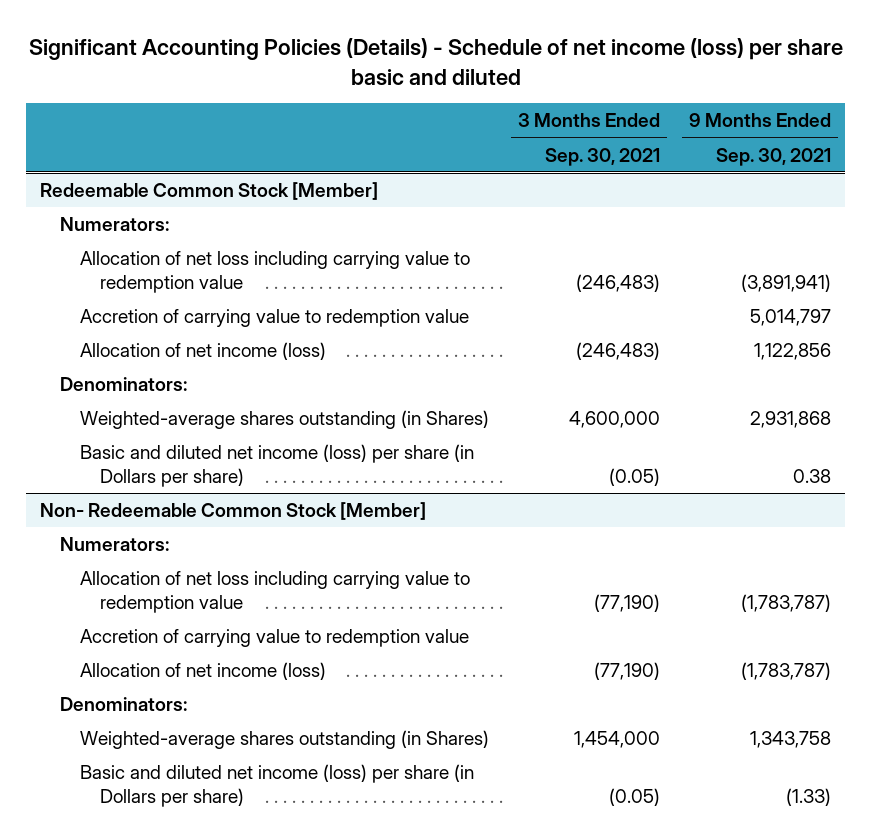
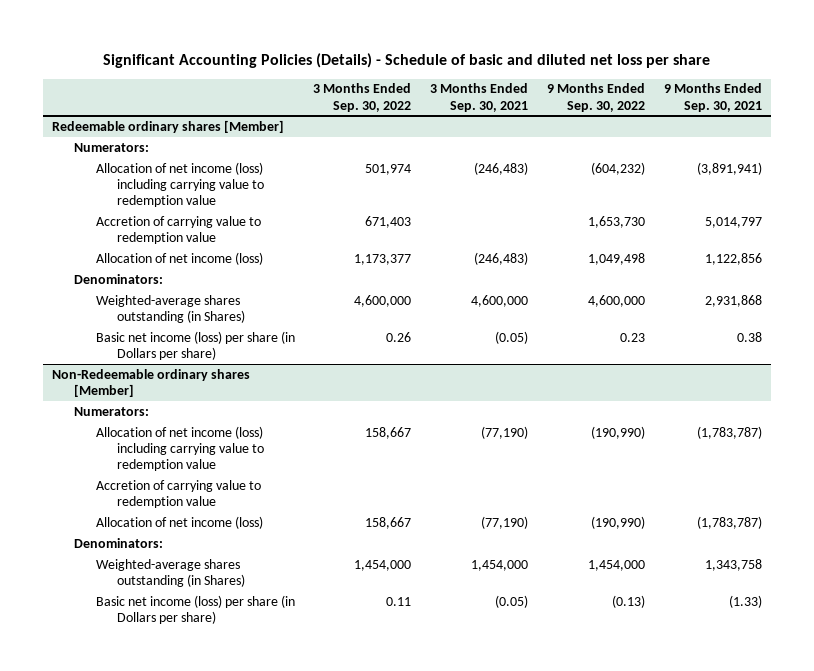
- Significant Accounting Policies (Details) - Schedule of net income (loss) per share basic and diluted
+ Significant Accounting Policies (Details) - Schedule of basic and diluted net loss per share
- | 3 Months Ended Sep. 30, 2021 | 9 Months Ended Sep. 30, 2021
+ | 3 Months Ended Sep. 30, 2022 | 3 Months Ended Sep. 30, 2021 | 9 Months Ended Sep. 30, 2022 | 9 Months Ended Sep. 30, 2021
- Redeemable Common Stock [Member]
+ Redeemable ordinary shares [Member]
- Allocation of net loss including carrying value to redemption value | (246,483) | (3,891,941)
+ Allocation of net income (loss) including carrying value to redemption value | 501,974 | (246,483) | (604,232) | (3,891,941)
- Basic and diluted net income (loss) per share (in Dollars per share) | (0.05) | 0.38
- Non- Redeemable Common Stock [Member]
+ Basic net income (loss) per share (in Dollars per share) | 0.26 | (0.05) | 0.23 | 0.38
+ Non-Redeemable ordinary shares [Member]
- Allocation of net loss including carrying value to redemption value | (77,190) | (1,783,787)
+ Allocation of net income (loss) including carrying value to redemption value | 158,667 | (77,190) | (190,990) | (1,783,787)
- Basic and diluted net income (loss) per share (in Dollars per share) | (0.05) | (1.33)
+ Basic net income (loss) per share (in Dollars per share) | 0.11 | (0.05) | (0.13) | (1.33)

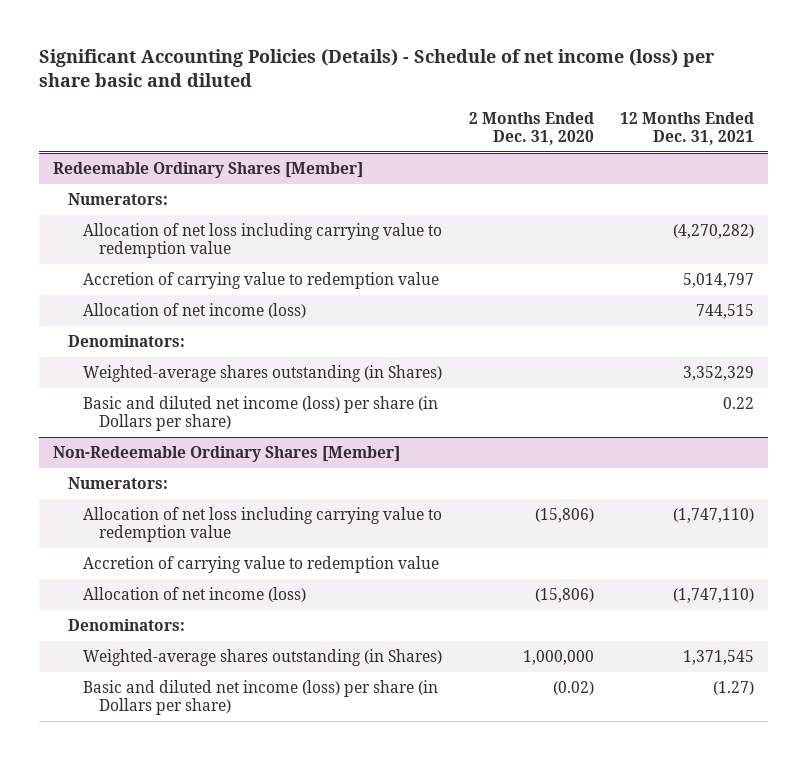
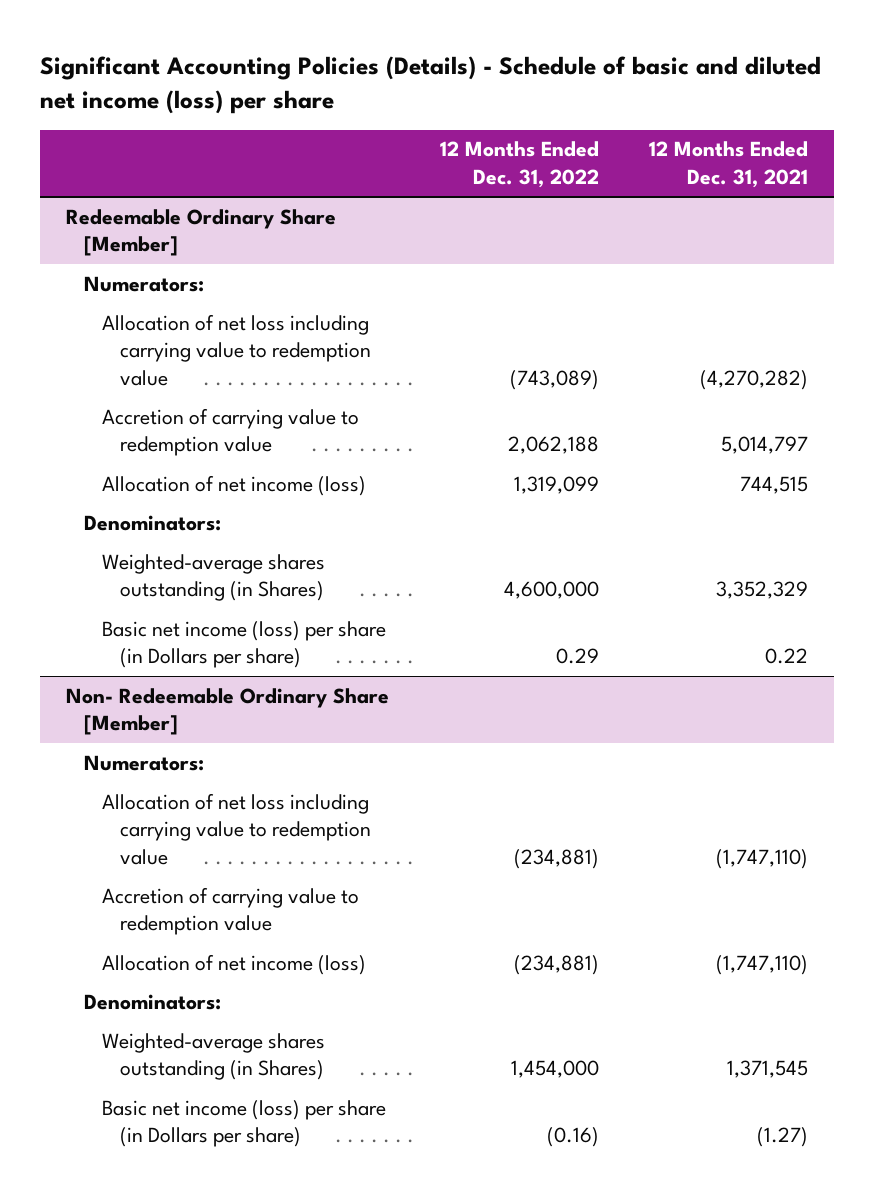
- Significant Accounting Policies (Details) - Schedule of net income (loss) per share basic and diluted
+ Significant Accounting Policies (Details) - Schedule of basic and diluted net income (loss) per share
- | 2 Months Ended Dec. 31, 2020 | 12 Months Ended Dec. 31, 2021
+ | 12 Months Ended Dec. 31, 2022 | 12 Months Ended Dec. 31, 2021
- Redeemable Ordinary Shares [Member]
+ Redeemable Ordinary Share [Member]
- Basic and diluted net income (loss) per share (in Dollars per share) | | 0.22
- Non-Redeemable Ordinary Shares [Member]
+ Basic net income (loss) per share (in Dollars per share) | 0.29 | 0.22
+ Non- Redeemable Ordinary Share [Member]
- Basic and diluted net income (loss) per share (in Dollars per share) | (0.02) | (1.27)
+ Basic net income (loss) per share (in Dollars per share) | (0.16) | (1.27)

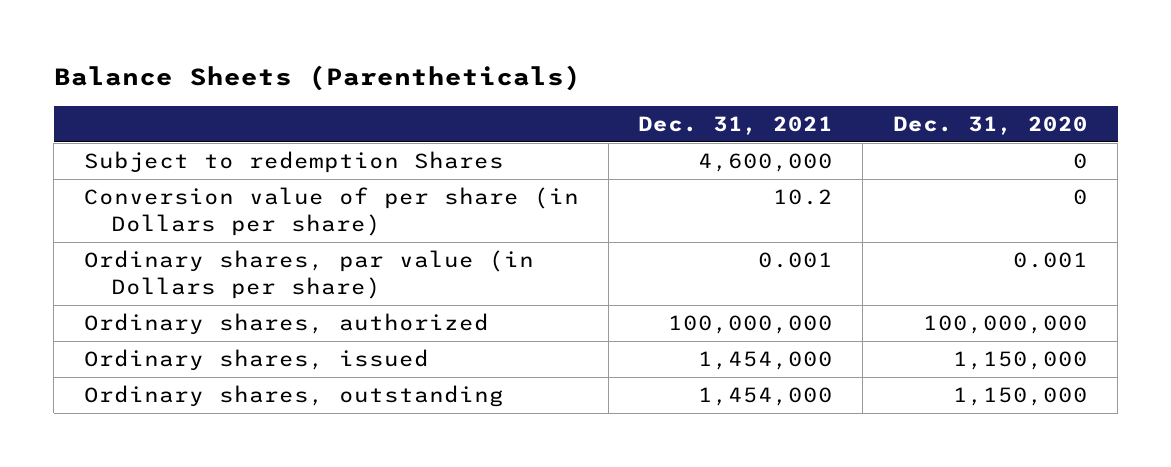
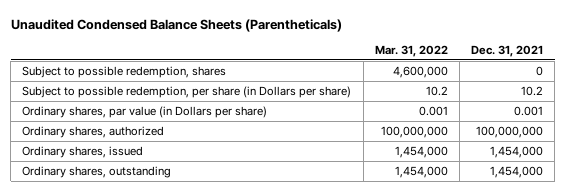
- Balance Sheets (Parentheticals)
+ Unaudited Condensed Balance Sheets (Parentheticals)
- | Dec. 31, 2021 | Dec. 31, 2020
+ | Mar. 31, 2022 | Dec. 31, 2021
- Subject to redemption Shares | 4,600,000 | 0
- Conversion value of per share (in Dollars per share) | 10.2 | 0
+ Subject to possible redemption, shares | 4,600,000 | 0
+ Subject to possible redemption, per share (in Dollars per share) | 10.2 | 10.2

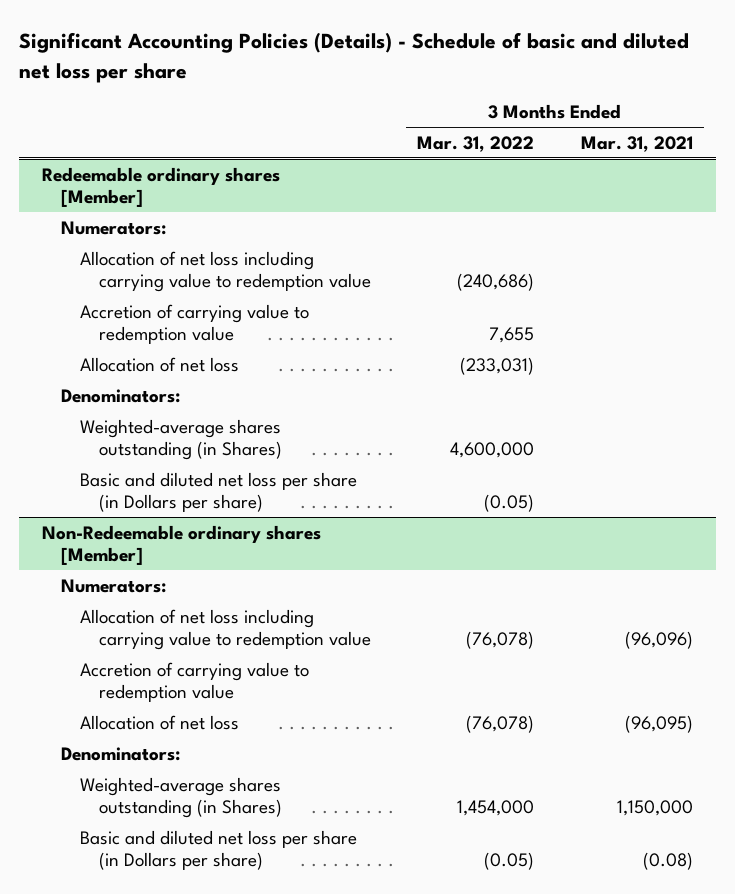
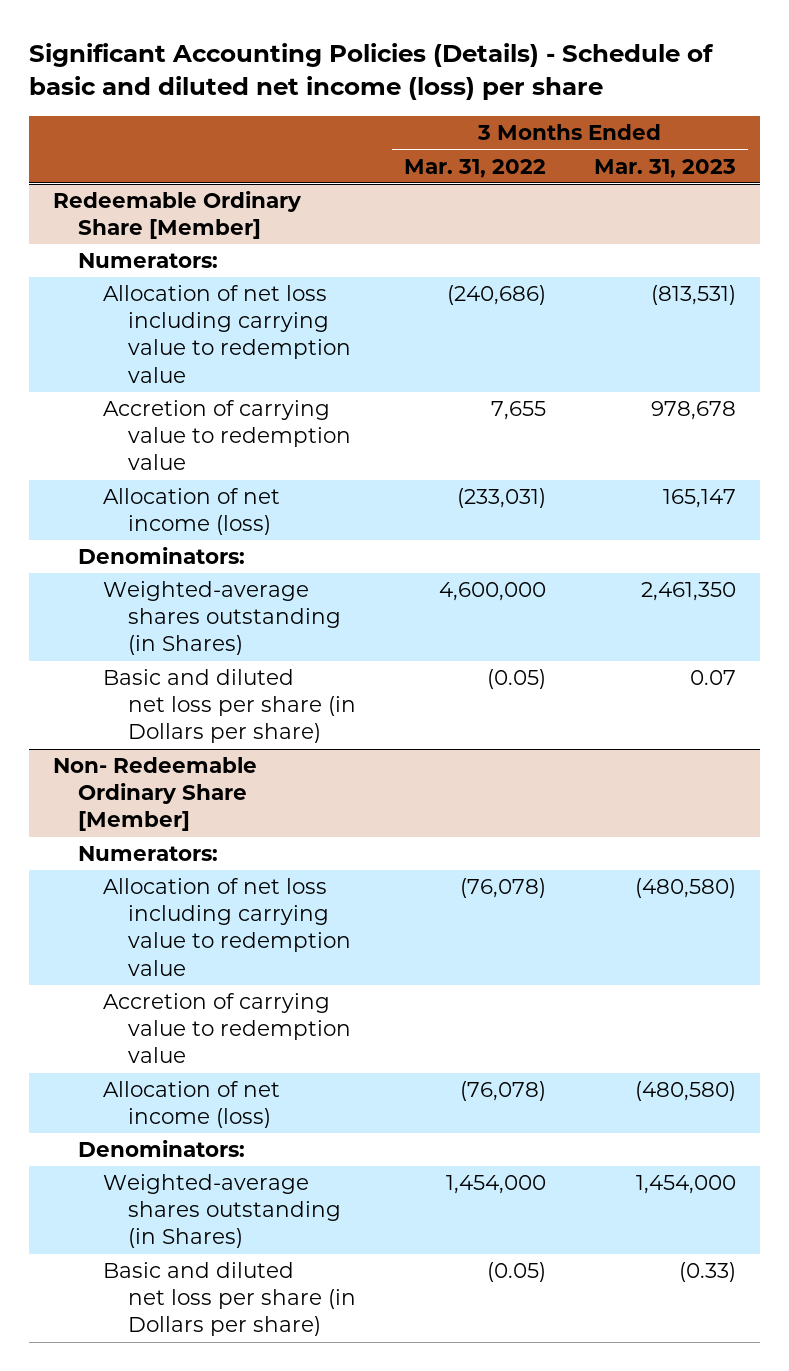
- Significant Accounting Policies (Details) - Schedule of basic and diluted net loss per share
+ Significant Accounting Policies (Details) - Schedule of basic and diluted net income (loss) per share
- | 3 Months Ended Mar. 31, 2022 | 3 Months Ended Mar. 31, 2021
+ | 3 Months Ended Mar. 31, 2022 | 3 Months Ended Mar. 31, 2023
- Redeemable ordinary shares [Member]
+ Redeemable Ordinary Share [Member]
- Allocation of net loss | (233,031) |
+ Allocation of net income (loss) | (233,031) | 165,147
- Non-Redeemable ordinary shares [Member]
+ Non- Redeemable Ordinary Share [Member]
- Allocation of net loss | (76,078) | (96,095)
+ Allocation of net income (loss) | (76,078) | (480,580)

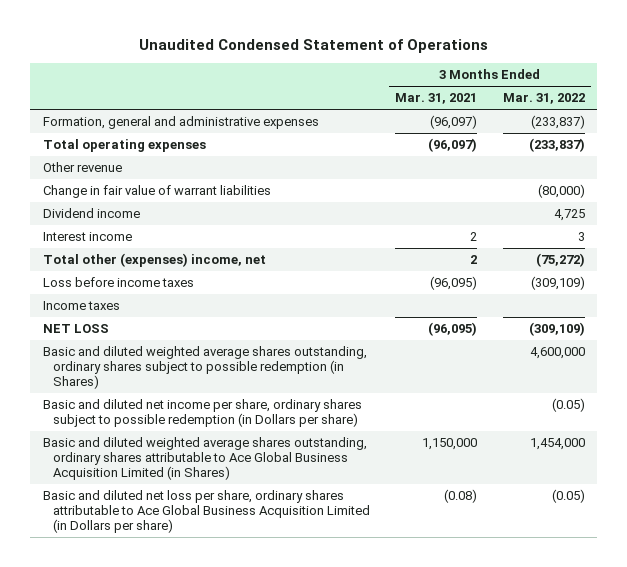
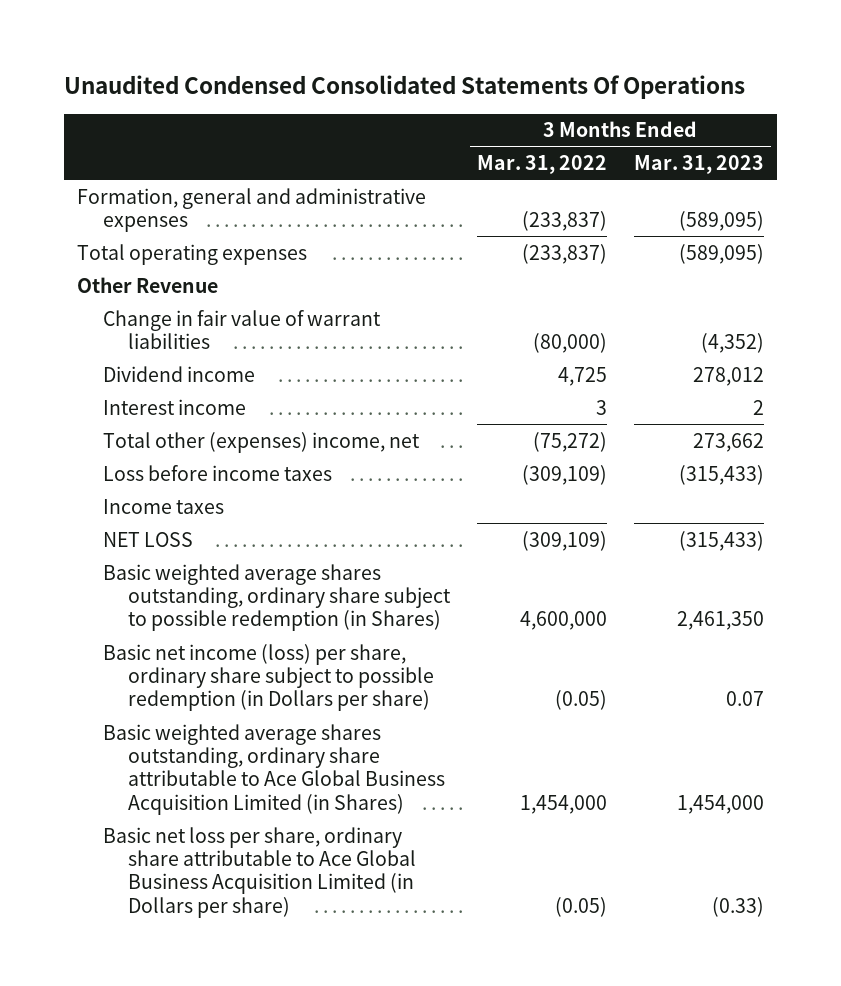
- Unaudited Condensed Statement of Operations
+ Unaudited Condensed Consolidated Statements Of Operations
- | 3 Months Ended Mar. 31, 2021 | 3 Months Ended Mar. 31, 2022
+ | 3 Months Ended Mar. 31, 2022 | 3 Months Ended Mar. 31, 2023
- Other revenue
+ Other Revenue
- Basic and diluted weighted average shares outstanding, ordinary shares subject to possible redemption (in Shares) | | 4,600,000
- Basic and diluted net income per share, ordinary shares subject to possible redemption (in Dollars per share) | | (0.05)
- Basic and diluted weighted average shares outstanding, ordinary shares attributable to Ace Global Business Acquisition Limited (in Shares) | 1,150,000 | 1,454,000
- Basic and diluted net loss per share, ordinary shares attributable to Ace Global Business Acquisition Limited (in Dollars per share) | (0.08) | (0.05)
+ Basic weighted average shares outstanding, ordinary share subject to possible redemption (in Shares) | 4,600,000 | 2,461,350
+ Basic net income (loss) per share, ordinary share subject to possible redemption (in Dollars per share) | (0.05) | 0.07
+ Basic weighted average shares outstanding, ordinary share attributable to Ace Global Business Acquisition Limited (in Shares) | 1,454,000 | 1,454,000
+ Basic net loss per share, ordinary share attributable to Ace Global Business Acquisition Limited (in Dollars per share) | (0.05) | (0.33)

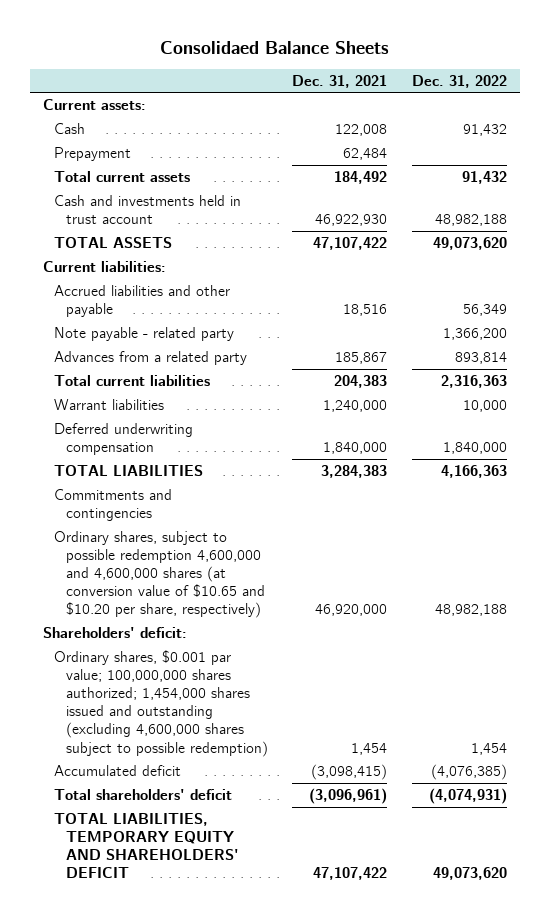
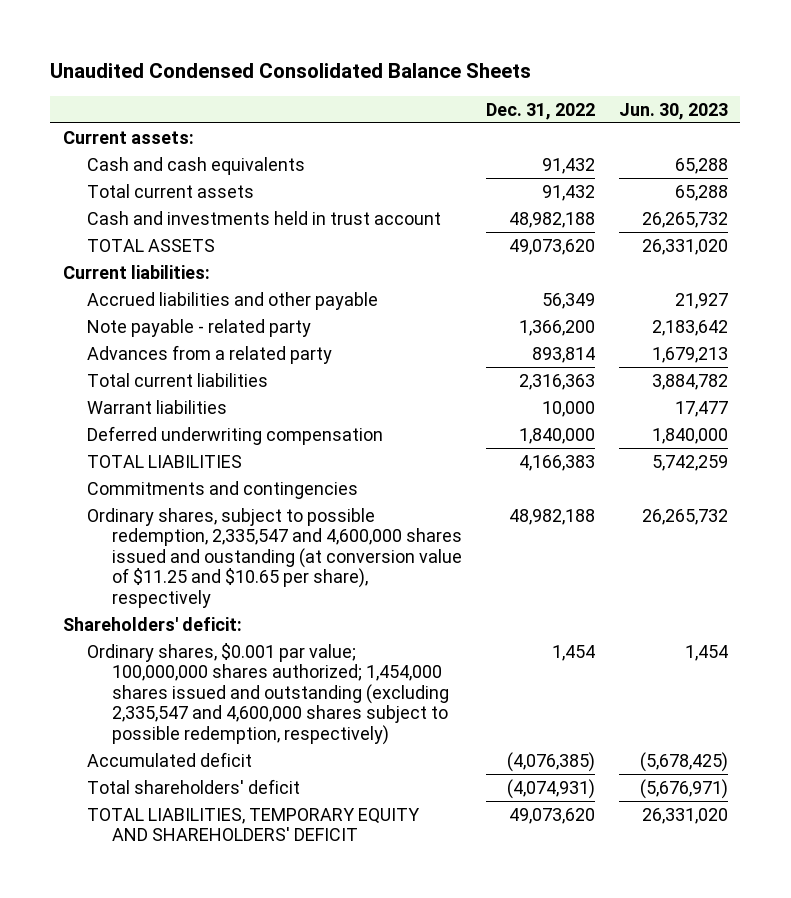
- Consolidaed Balance Sheets
+ Unaudited Condensed Consolidated Balance Sheets
- | Dec. 31, 2021 | Dec. 31, 2022
+ | Dec. 31, 2022 | Jun. 30, 2023
- Cash | 122,008 | 91,432
- Prepayment | 62,484 |
+ Cash and cash equivalents | 91,432 | 65,288
- TOTAL LIABILITIES | 3,284,383 | 4,166,363
+ TOTAL LIABILITIES | 4,166,383 | 5,742,259
- Ordinary shares, subject to possible redemption 4,600,000 and 4,600,000 shares (at conversion value of $10.65 and $10.20 per share, respectively) | 46,920,000 | 48,982,188
+ Ordinary shares, subject to possible redemption, 2,335,547 and 4,600,000 shares issued and oustanding (at conversion value of $11.25 and $10.65 per share), respectively | 48,982,188 | 26,265,732
- Ordinary shares, $0.001 par value; 100,000,000 shares authorized; 1,454,000 shares issued and outstanding (excluding 4,600,000 shares subject to possible redemption) | 1,454 | 1,454
+ Ordinary shares, $0.001 par value; 100,000,000 shares authorized; 1,454,000 shares issued and outstanding (excluding 2,335,547 and 4,600,000 shares subject to possible redemption, respectively) | 1,454 | 1,454

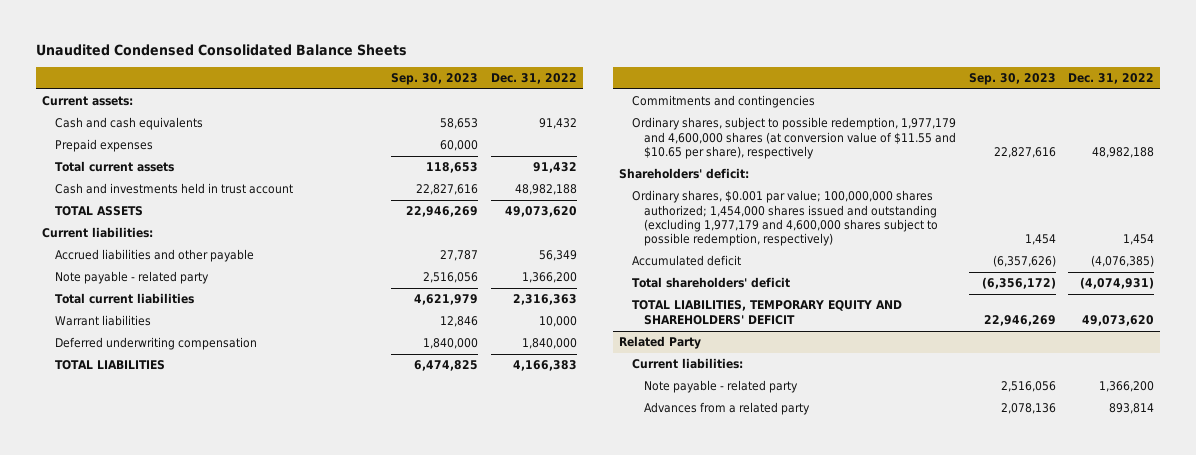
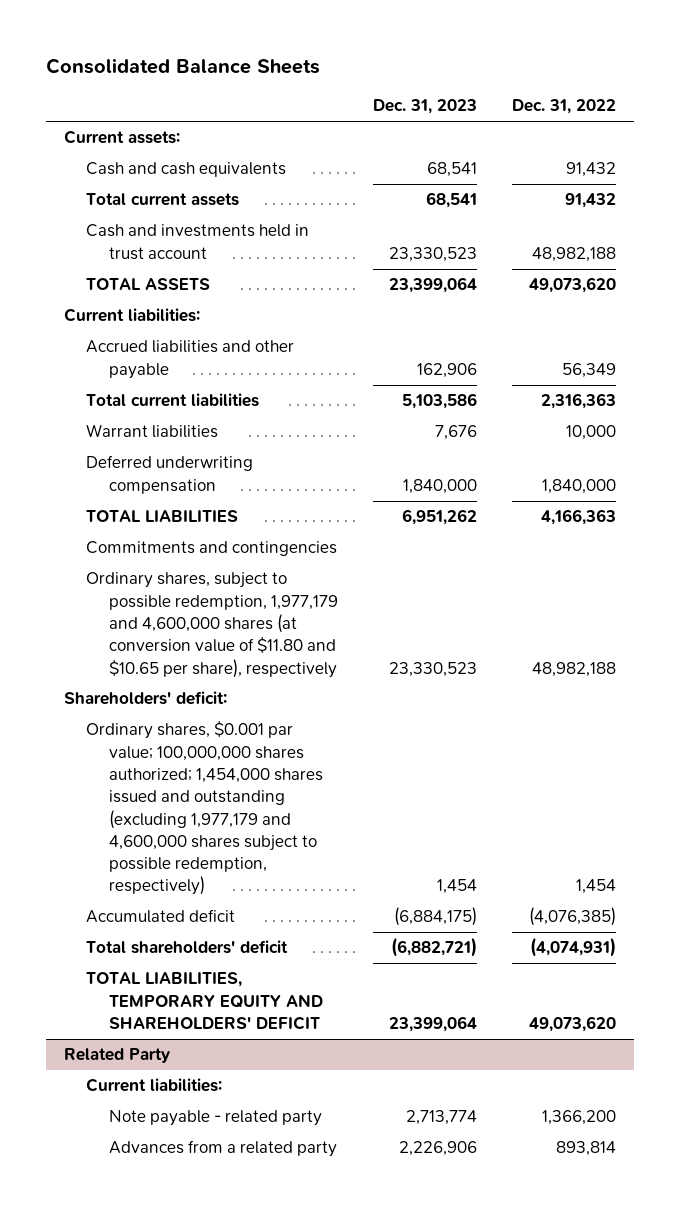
- Unaudited Condensed Consolidated Balance Sheets
+ Consolidated Balance Sheets
- | Sep. 30, 2023 | Dec. 31, 2022
+ | Dec. 31, 2023 | Dec. 31, 2022
- Prepaid expenses | 60,000 |
- Note payable - related party | 2,516,056 | 1,366,200
- TOTAL LIABILITIES | 6,474,825 | 4,166,383
+ TOTAL LIABILITIES | 6,951,262 | 4,166,363
- Ordinary shares, subject to possible redemption, 1,977,179 and 4,600,000 shares (at conversion value of $11.55 and $10.65 per share), respectively | 22,827,616 | 48,982,188
+ Ordinary shares, subject to possible redemption, 1,977,179 and 4,600,000 shares (at conversion value of $11.80 and $10.65 per share), respectively | 23,330,523 | 48,982,188

